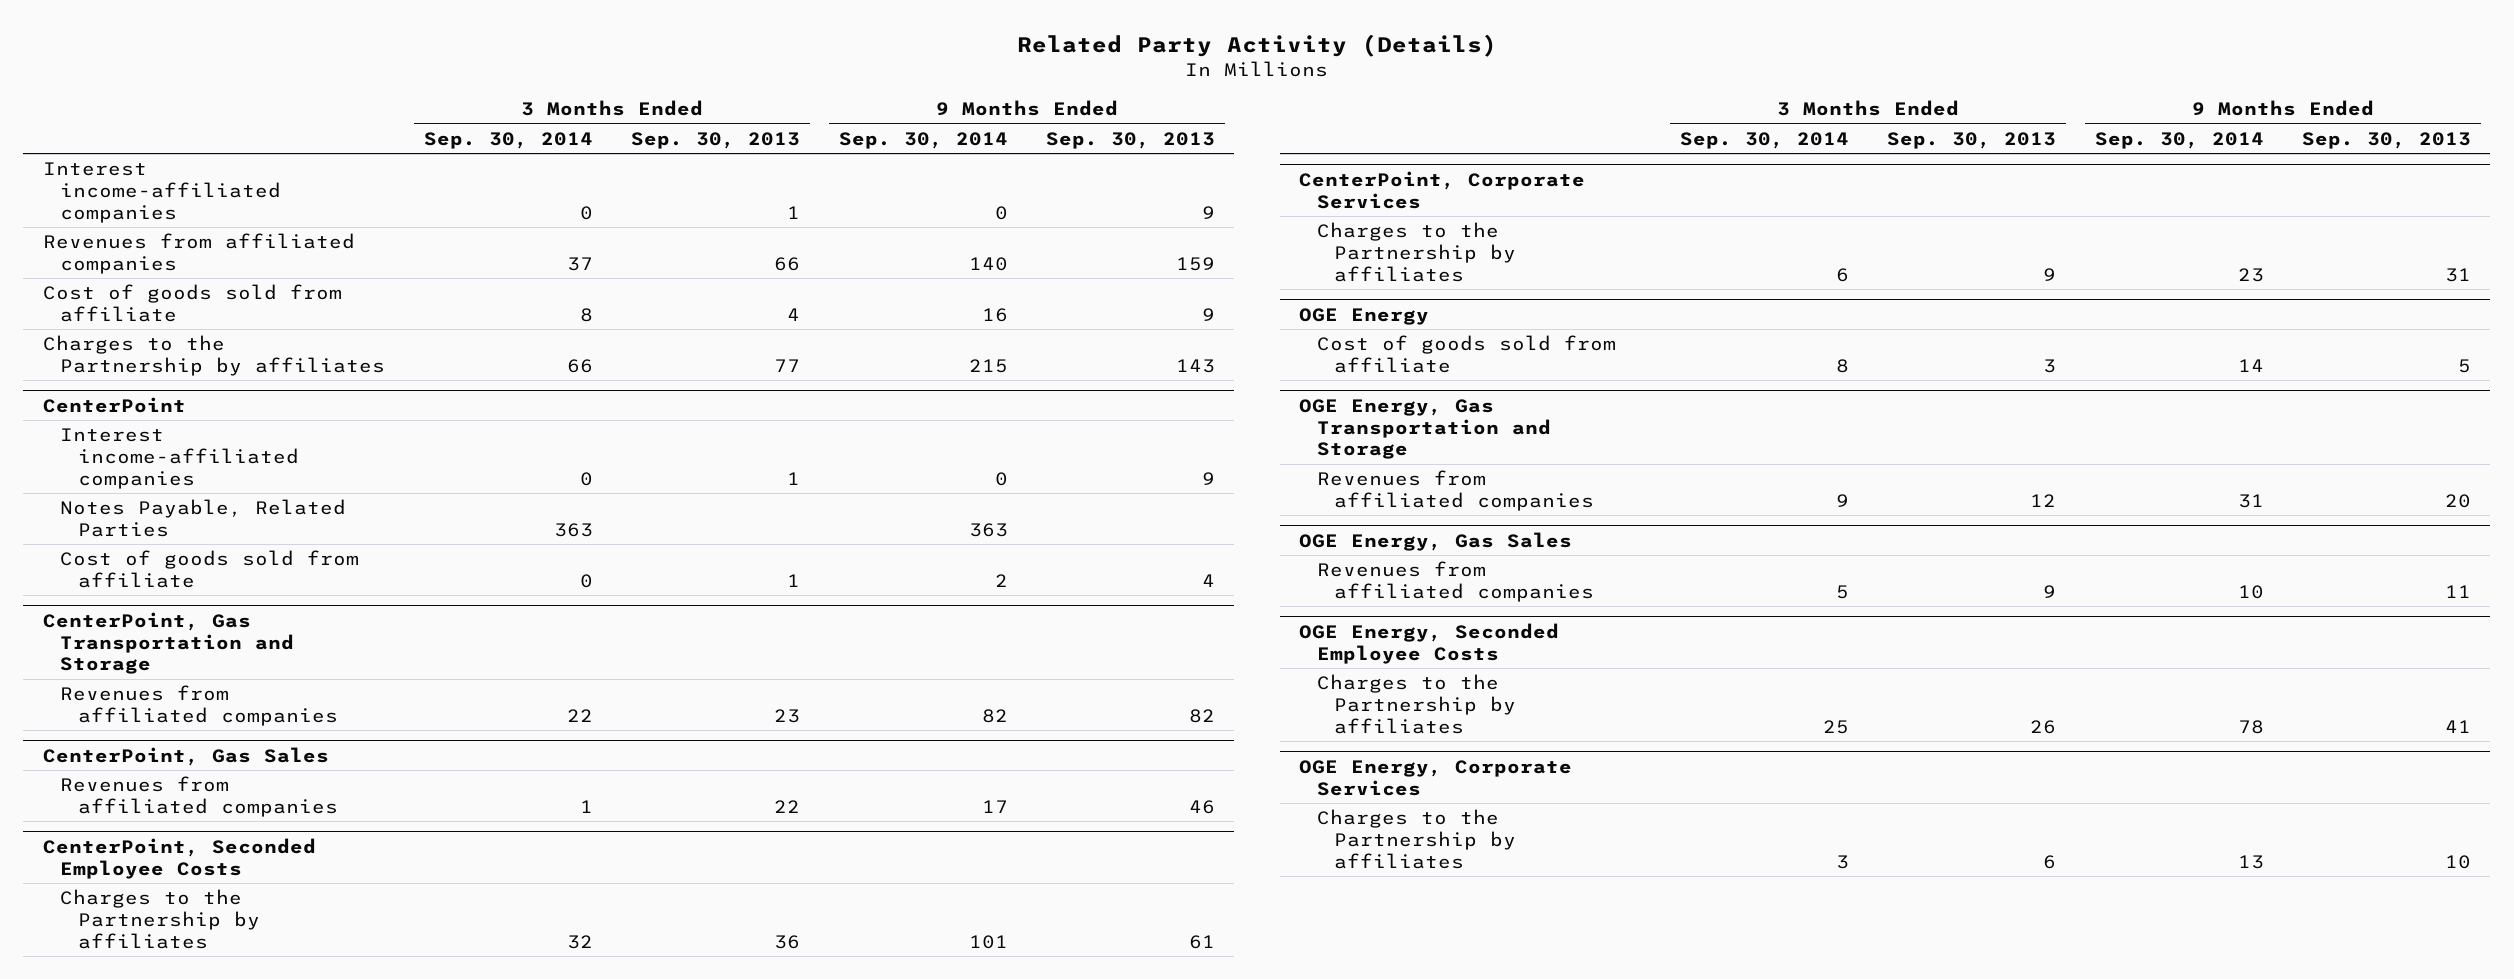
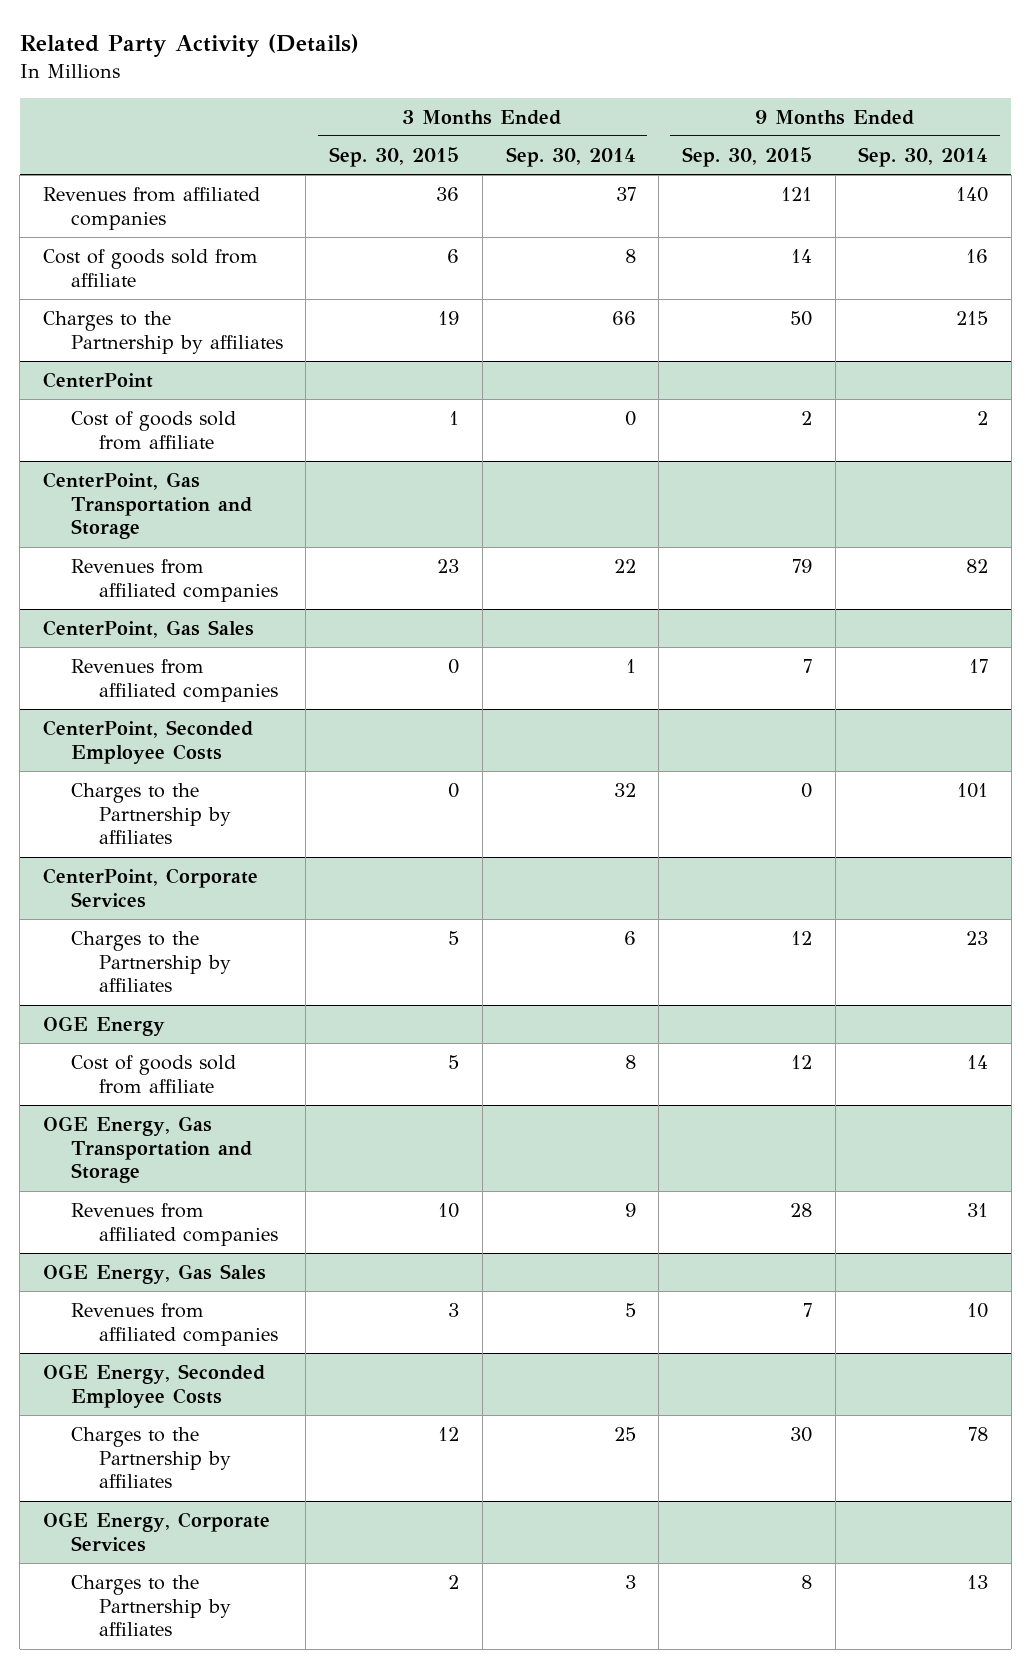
- | 3 Months Ended Sep. 30, 2014 | 3 Months Ended Sep. 30, 2013 | 9 Months Ended Sep. 30, 2014 | 9 Months Ended Sep. 30, 2013
+ | 3 Months Ended Sep. 30, 2015 | 3 Months Ended Sep. 30, 2014 | 9 Months Ended Sep. 30, 2015 | 9 Months Ended Sep. 30, 2014
- Interest income-affiliated companies | 0 | 1 | 0 | 9
@ CenterPoint
- Interest income-affiliated companies | 0 | 1 | 0 | 9
- Notes Payable, Related Parties | 363 | | 363 |

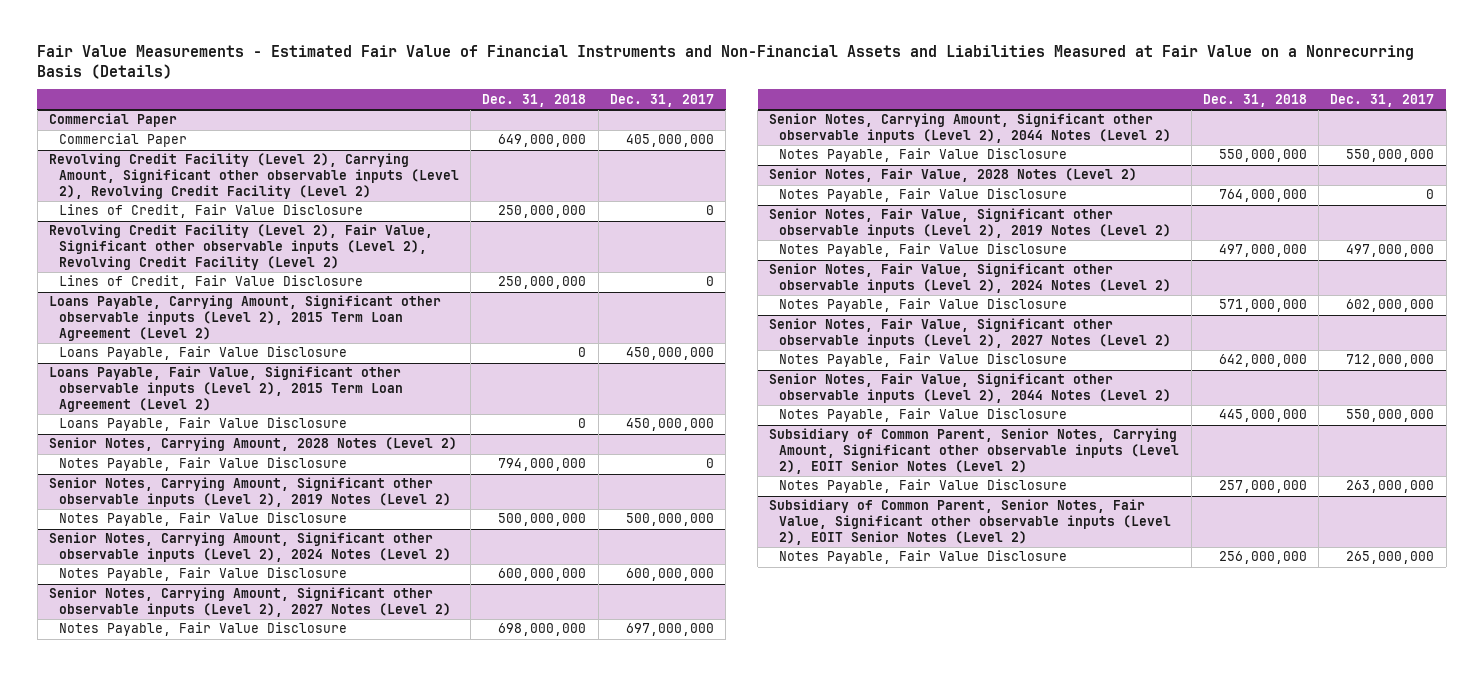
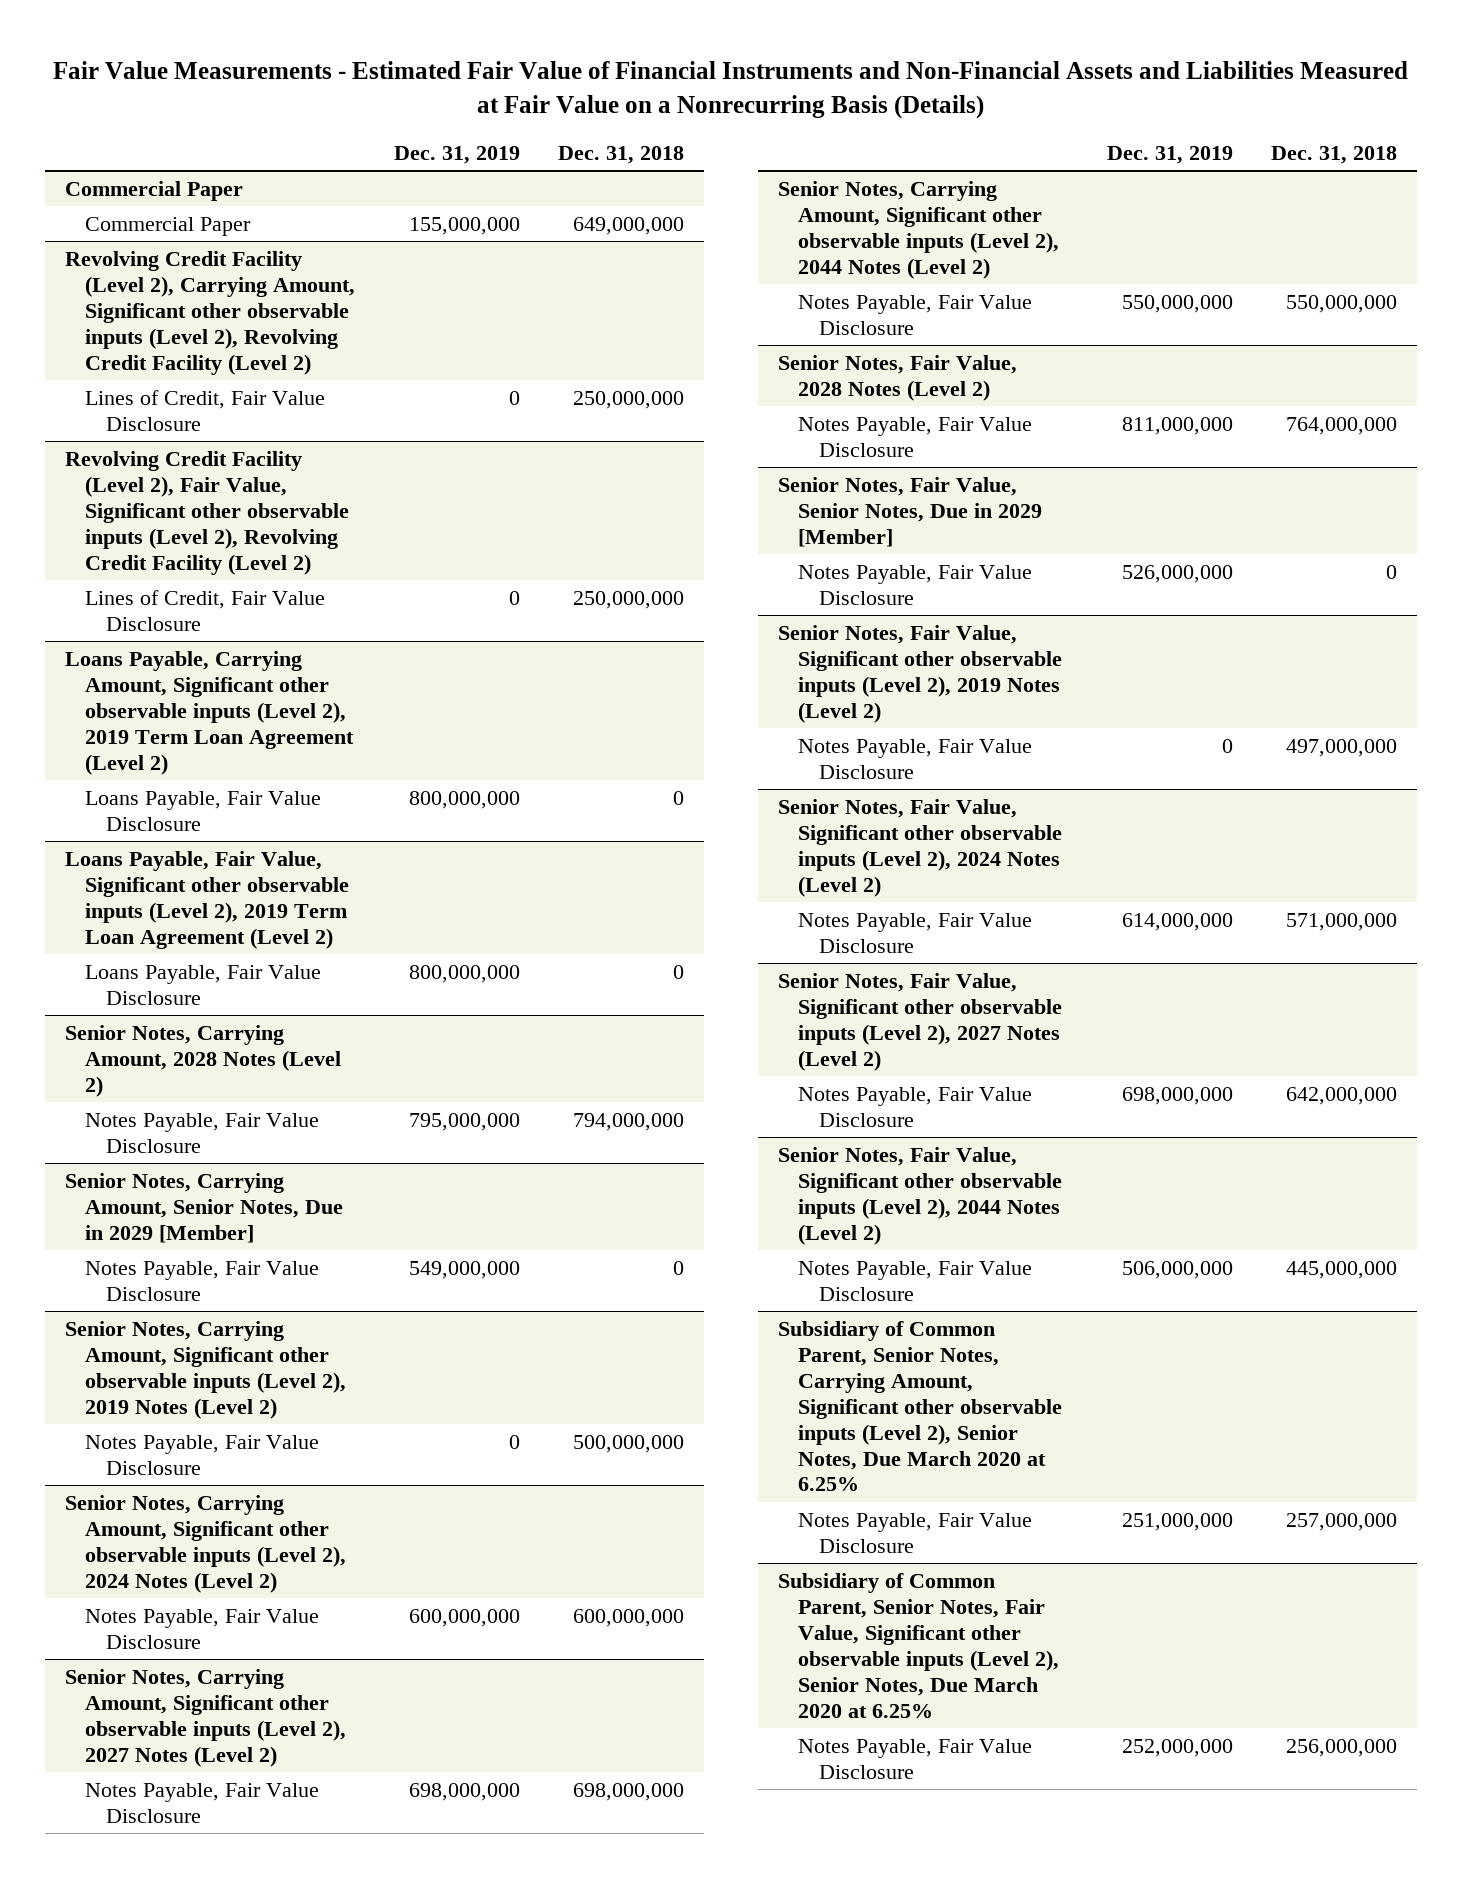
- | Dec. 31, 2018 | Dec. 31, 2017
+ | Dec. 31, 2019 | Dec. 31, 2018
- Loans Payable, Carrying Amount, Significant other observable inputs (Level 2), 2015 Term Loan Agreement (Level 2)
+ Loans Payable, Carrying Amount, Significant other observable inputs (Level 2), 2019 Term Loan Agreement (Level 2)
- Loans Payable, Fair Value, Significant other observable inputs (Level 2), 2015 Term Loan Agreement (Level 2)
+ Loans Payable, Fair Value, Significant other observable inputs (Level 2), 2019 Term Loan Agreement (Level 2)
+ Senior Notes, Carrying Amount, Senior Notes, Due in 2029 [Member]
+ Notes Payable, Fair Value Disclosure | 549,000,000 | 0
+ Senior Notes, Fair Value, Senior Notes, Due in 2029 [Member]
+ Notes Payable, Fair Value Disclosure | 526,000,000 | 0
- Subsidiary of Common Parent, Senior Notes, Carrying Amount, Significant other observable inputs (Level 2), EOIT Senior Notes (Level 2)
+ Subsidiary of Common Parent, Senior Notes, Carrying Amount, Significant other observable inputs (Level 2), Senior Notes, Due March 2020 at 6.25%
- Subsidiary of Common Parent, Senior Notes, Fair Value, Significant other observable inputs (Level 2), EOIT Senior Notes (Level 2)
+ Subsidiary of Common Parent, Senior Notes, Fair Value, Significant other observable inputs (Level 2), Senior Notes, Due March 2020 at 6.25%

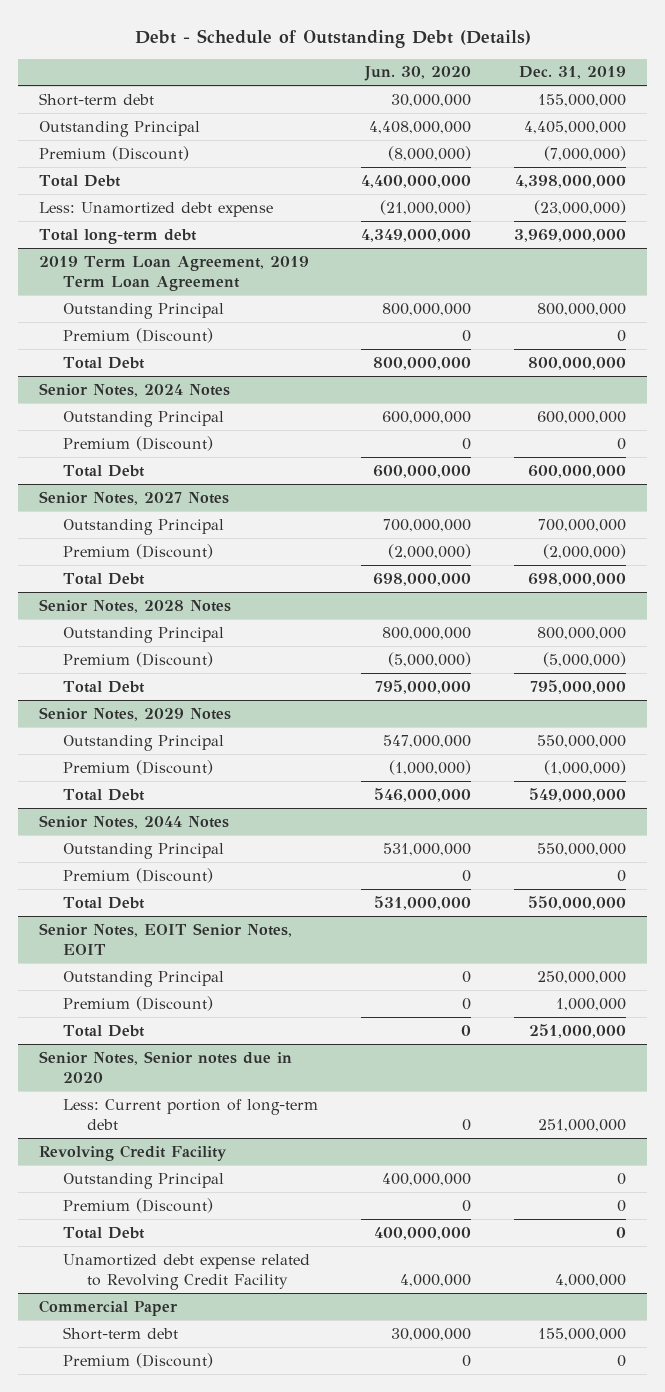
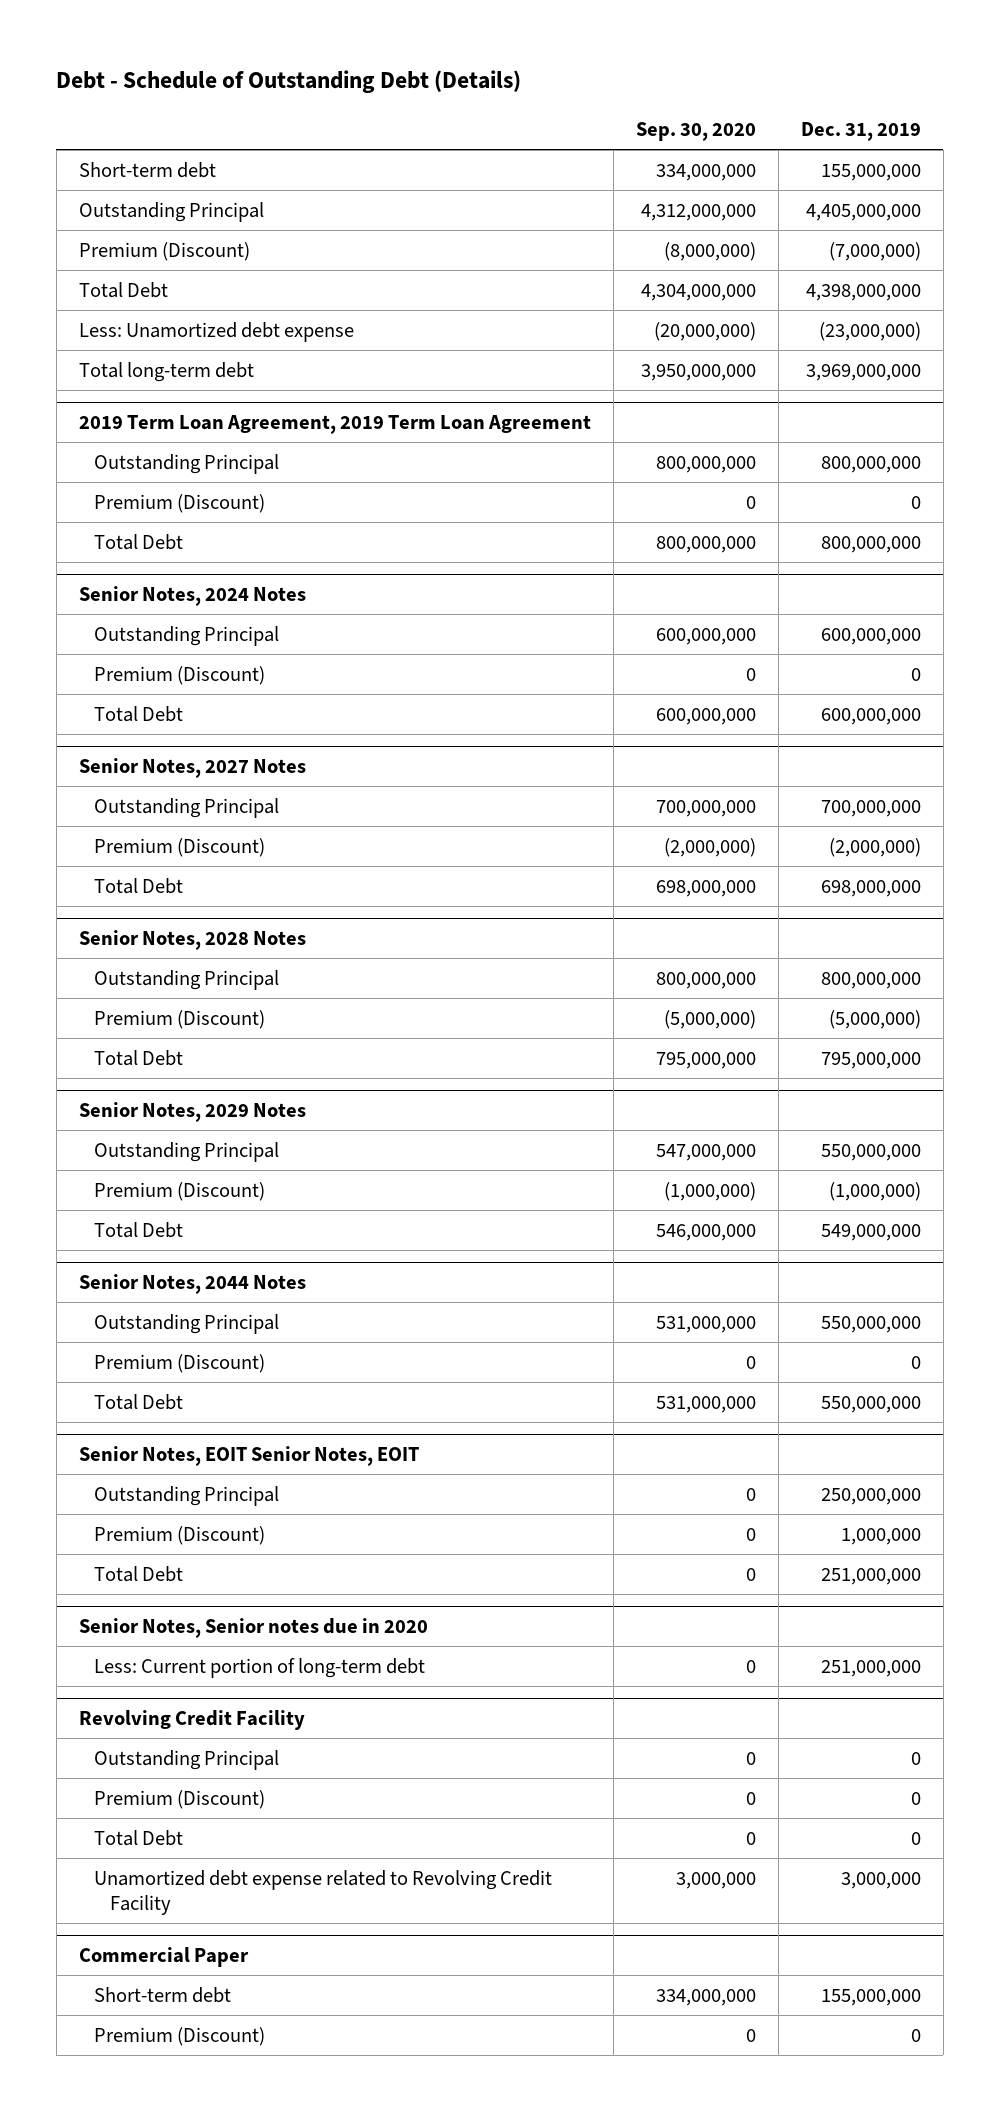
- | Jun. 30, 2020 | Dec. 31, 2019
+ | Sep. 30, 2020 | Dec. 31, 2019
@ Revolving Credit Facility
- Unamortized debt expense related to Revolving Credit Facility | 4,000,000 | 4,000,000
+ Unamortized debt expense related to Revolving Credit Facility | 3,000,000 | 3,000,000

